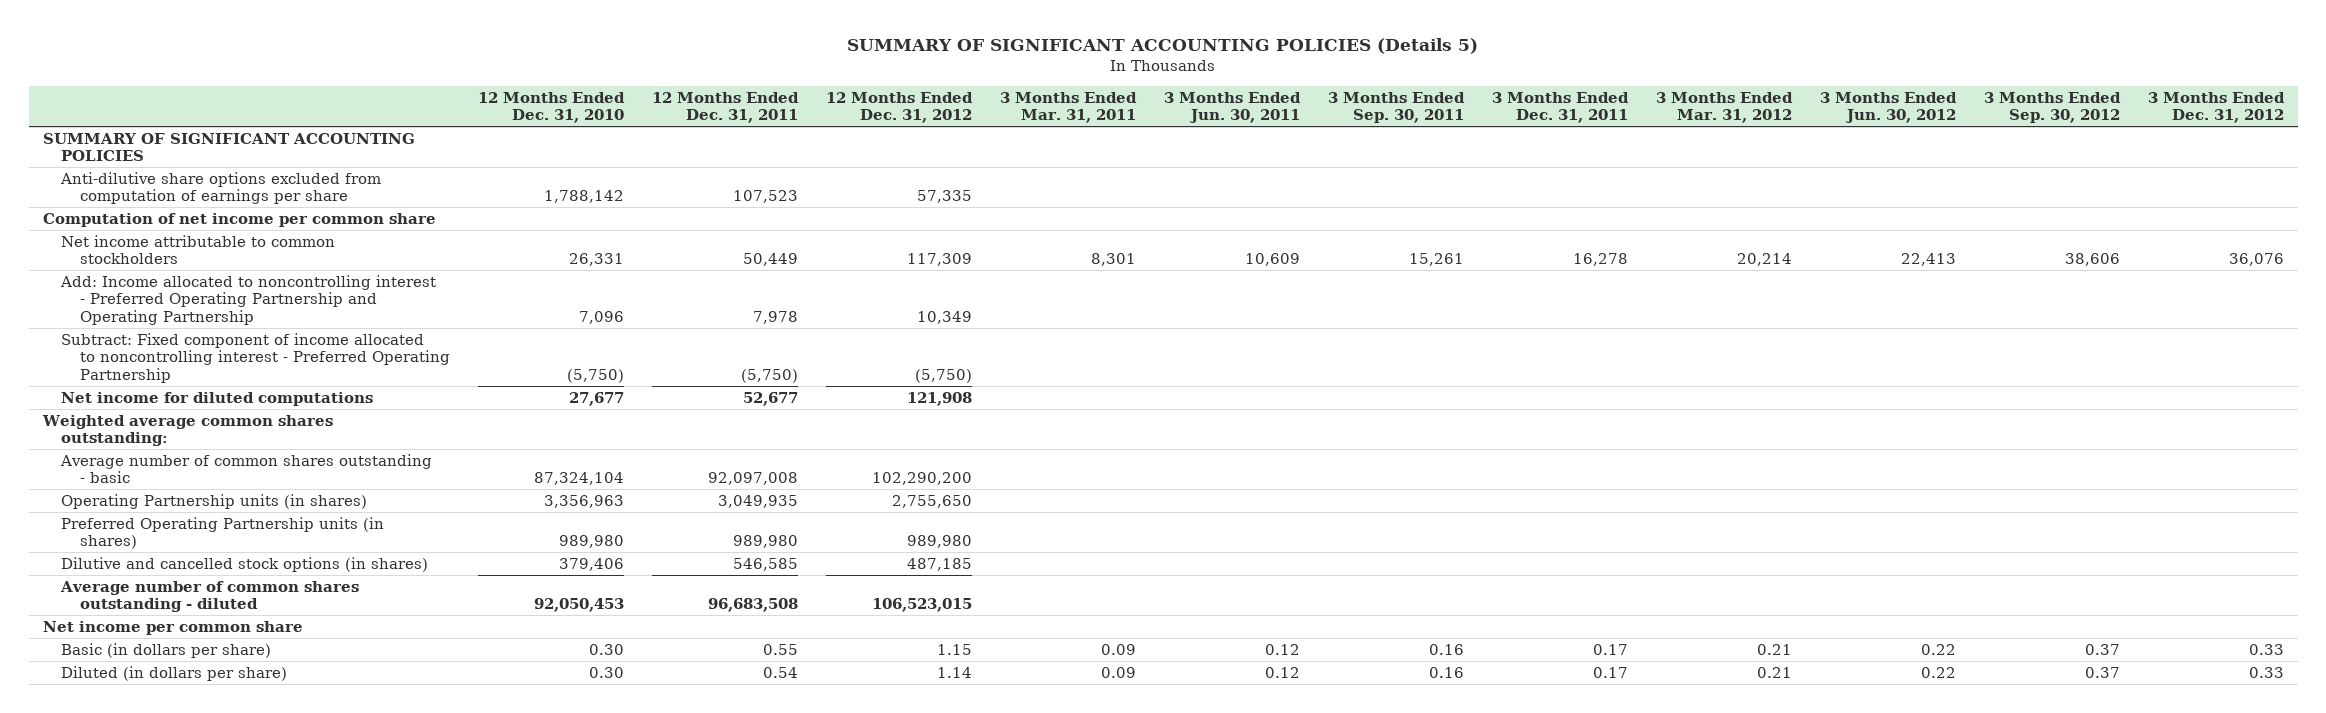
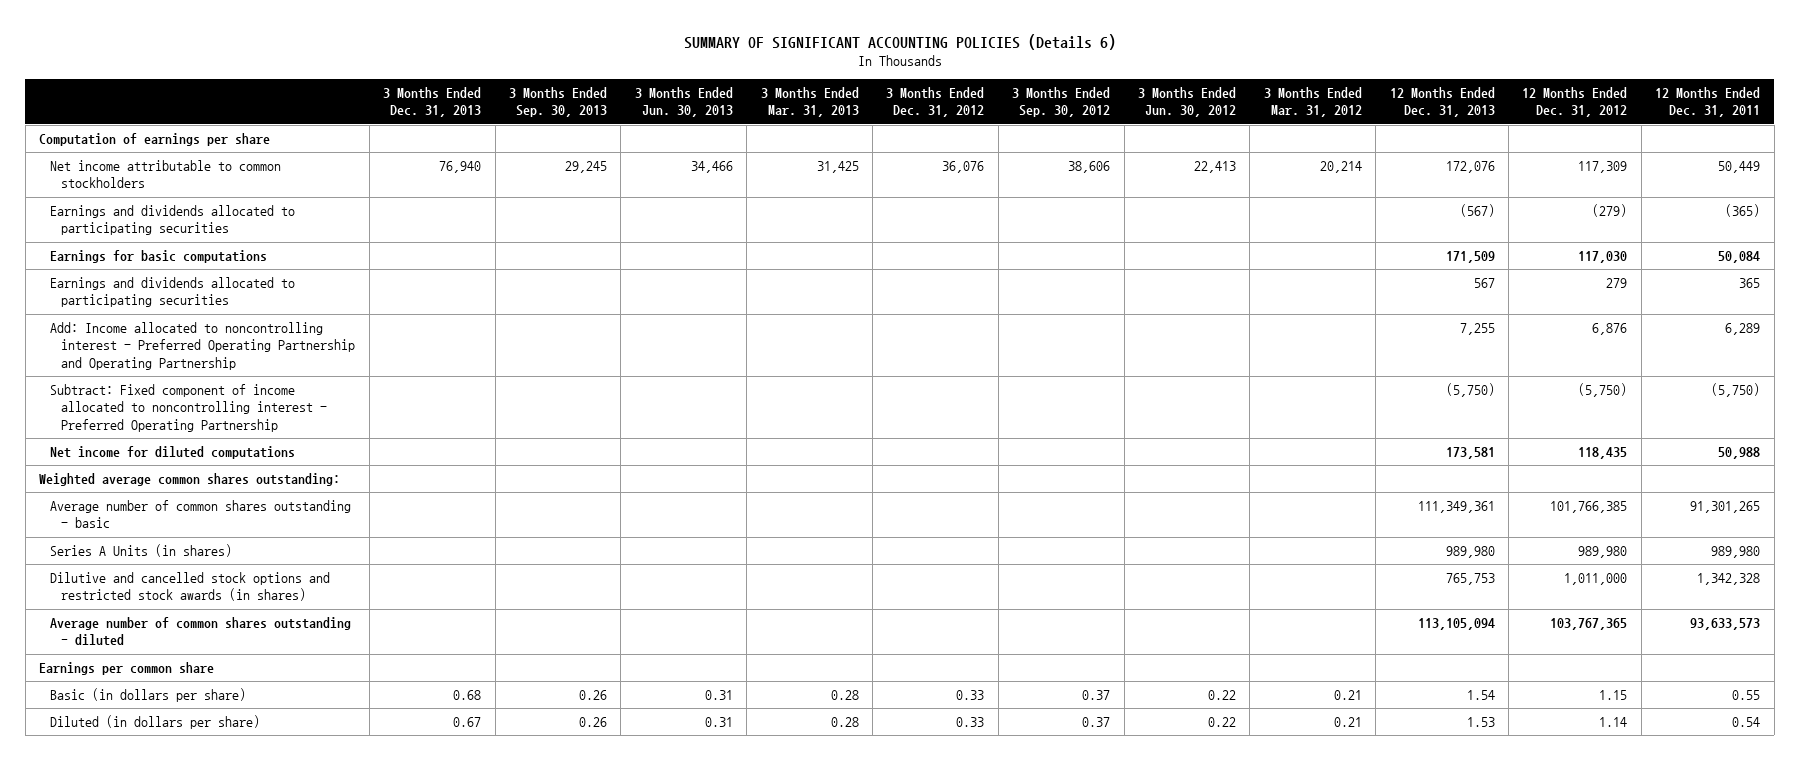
- SUMMARY OF SIGNIFICANT ACCOUNTING POLICIES (Details 5)
+ SUMMARY OF SIGNIFICANT ACCOUNTING POLICIES (Details 6)
- | 12 Months Ended Dec. 31, 2010 | 12 Months Ended Dec. 31, 2011 | 12 Months Ended Dec. 31, 2012 | 3 Months Ended Mar. 31, 2011 | 3 Months Ended Jun. 30, 2011 | 3 Months Ended Sep. 30, 2011 | 3 Months Ended Dec. 31, 2011 | 3 Months Ended Mar. 31, 2012 | 3 Months Ended Jun. 30, 2012 | 3 Months Ended Sep. 30, 2012 | 3 Months Ended Dec. 31, 2012
+ | 3 Months Ended Dec. 31, 2013 | 3 Months Ended Sep. 30, 2013 | 3 Months Ended Jun. 30, 2013 | 3 Months Ended Mar. 31, 2013 | 3 Months Ended Dec. 31, 2012 | 3 Months Ended Sep. 30, 2012 | 3 Months Ended Jun. 30, 2012 | 3 Months Ended Mar. 31, 2012 | 12 Months Ended Dec. 31, 2013 | 12 Months Ended Dec. 31, 2012 | 12 Months Ended Dec. 31, 2011
- SUMMARY OF SIGNIFICANT ACCOUNTING POLICIES
- Anti-dilutive share options excluded from computation of earnings per share | 1,788,142 | 107,523 | 57,335 | | | | | | | |
- Computation of net income per common share
+ Computation of earnings per share
- Add: Income allocated to noncontrolling interest - Preferred Operating Partnership and Operating Partnership | 7,096 | 7,978 | 10,349 | | | | | | | |
+ Earnings and dividends allocated to participating securities | | | | | | | | | (567) | (279) | (365)
+ Earnings for basic computations | | | | | | | | | 171,509 | 117,030 | 50,084
+ Earnings and dividends allocated to participating securities | | | | | | | | | 567 | 279 | 365
+ Add: Income allocated to noncontrolling interest - Preferred Operating Partnership and Operating Partnership | | | | | | | | | 7,255 | 6,876 | 6,289
- Net income for diluted computations | 27,677 | 52,677 | 121,908 | | | | | | | |
+ Net income for diluted computations | | | | | | | | | 173,581 | 118,435 | 50,988
- Average number of common shares outstanding - basic | 87,324,104 | 92,097,008 | 102,290,200 | | | | | | | |
- Operating Partnership units (in shares) | 3,356,963 | 3,049,935 | 2,755,650 | | | | | | | |
- Preferred Operating Partnership units (in shares) | 989,980 | 989,980 | 989,980 | | | | | | | |
- Dilutive and cancelled stock options (in shares) | 379,406 | 546,585 | 487,185 | | | | | | | |
- Average number of common shares outstanding - diluted | 92,050,453 | 96,683,508 | 106,523,015 | | | | | | | |
- Net income per common share
+ Average number of common shares outstanding - basic | | | | | | | | | 111,349,361 | 101,766,385 | 91,301,265
+ Series A Units (in shares) | | | | | | | | | 989,980 | 989,980 | 989,980
+ Dilutive and cancelled stock options and restricted stock awards (in shares) | | | | | | | | | 765,753 | 1,011,000 | 1,342,328
+ Average number of common shares outstanding - diluted | | | | | | | | | 113,105,094 | 103,767,365 | 93,633,573
+ Earnings per common share

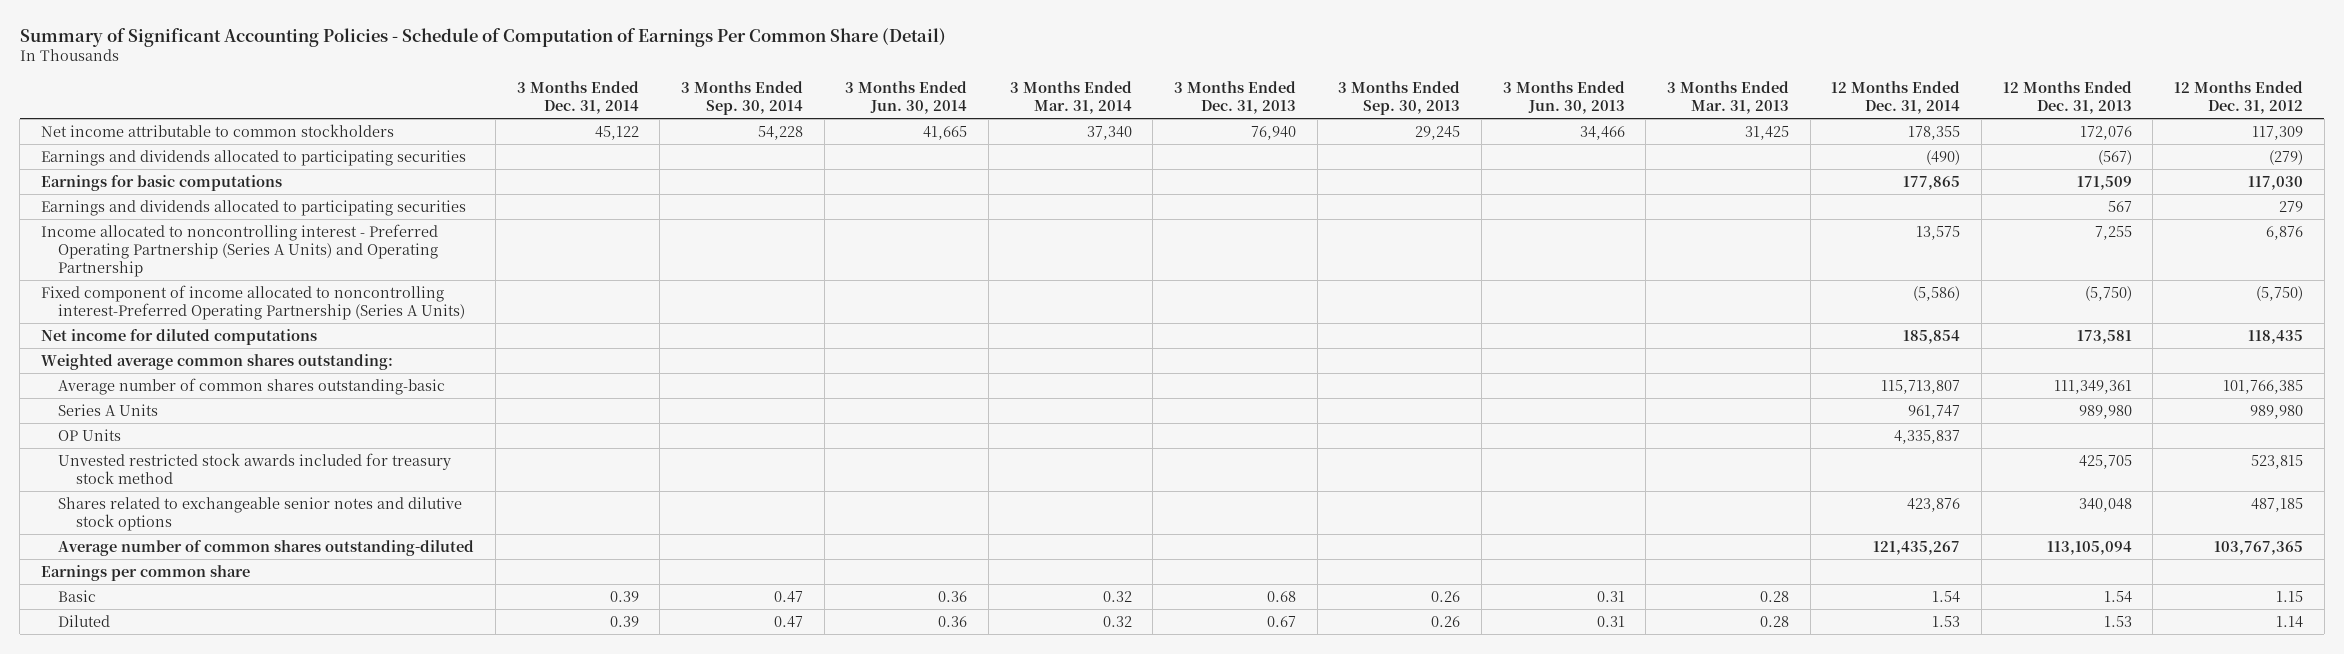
- SUMMARY OF SIGNIFICANT ACCOUNTING POLICIES (Details 6)
+ Summary of Significant Accounting Policies - Schedule of Computation of Earnings Per Common Share (Detail)
- | 3 Months Ended Dec. 31, 2013 | 3 Months Ended Sep. 30, 2013 | 3 Months Ended Jun. 30, 2013 | 3 Months Ended Mar. 31, 2013 | 3 Months Ended Dec. 31, 2012 | 3 Months Ended Sep. 30, 2012 | 3 Months Ended Jun. 30, 2012 | 3 Months Ended Mar. 31, 2012 | 12 Months Ended Dec. 31, 2013 | 12 Months Ended Dec. 31, 2012 | 12 Months Ended Dec. 31, 2011
+ | 3 Months Ended Dec. 31, 2014 | 3 Months Ended Sep. 30, 2014 | 3 Months Ended Jun. 30, 2014 | 3 Months Ended Mar. 31, 2014 | 3 Months Ended Dec. 31, 2013 | 3 Months Ended Sep. 30, 2013 | 3 Months Ended Jun. 30, 2013 | 3 Months Ended Mar. 31, 2013 | 12 Months Ended Dec. 31, 2014 | 12 Months Ended Dec. 31, 2013 | 12 Months Ended Dec. 31, 2012
- Computation of earnings per share
- Add: Income allocated to noncontrolling interest - Preferred Operating Partnership and Operating Partnership | | | | | | | | | 7,255 | 6,876 | 6,289
- Subtract: Fixed component of income allocated to noncontrolling interest - Preferred Operating Partnership | | | | | | | | | (5,750) | (5,750) | (5,750)
+ Income allocated to noncontrolling interest - Preferred Operating Partnership (Series A Units) and Operating Partnership | | | | | | | | | 13,575 | 7,255 | 6,876
+ Fixed component of income allocated to noncontrolling interest-Preferred Operating Partnership (Series A Units) | | | | | | | | | (5,586) | (5,750) | (5,750)
- Average number of common shares outstanding - basic | | | | | | | | | 111,349,361 | 101,766,385 | 91,301,265
- Series A Units (in shares) | | | | | | | | | 989,980 | 989,980 | 989,980
- Dilutive and cancelled stock options and restricted stock awards (in shares) | | | | | | | | | 765,753 | 1,011,000 | 1,342,328
- Average number of common shares outstanding - diluted | | | | | | | | | 113,105,094 | 103,767,365 | 93,633,573
+ Average number of common shares outstanding-basic | | | | | | | | | 115,713,807 | 111,349,361 | 101,766,385
+ Series A Units | | | | | | | | | 961,747 | 989,980 | 989,980
+ OP Units | | | | | | | | | 4,335,837 | |
+ Unvested restricted stock awards included for treasury stock method | | | | | | | | | | 425,705 | 523,815
+ Shares related to exchangeable senior notes and dilutive stock options | | | | | | | | | 423,876 | 340,048 | 487,185
+ Average number of common shares outstanding-diluted | | | | | | | | | 121,435,267 | 113,105,094 | 103,767,365
- Basic (in dollars per share) | 0.68 | 0.26 | 0.31 | 0.28 | 0.33 | 0.37 | 0.22 | 0.21 | 1.54 | 1.15 | 0.55
- Diluted (in dollars per share) | 0.67 | 0.26 | 0.31 | 0.28 | 0.33 | 0.37 | 0.22 | 0.21 | 1.53 | 1.14 | 0.54
+ Basic | 0.39 | 0.47 | 0.36 | 0.32 | 0.68 | 0.26 | 0.31 | 0.28 | 1.54 | 1.54 | 1.15
+ Diluted | 0.39 | 0.47 | 0.36 | 0.32 | 0.67 | 0.26 | 0.31 | 0.28 | 1.53 | 1.53 | 1.14

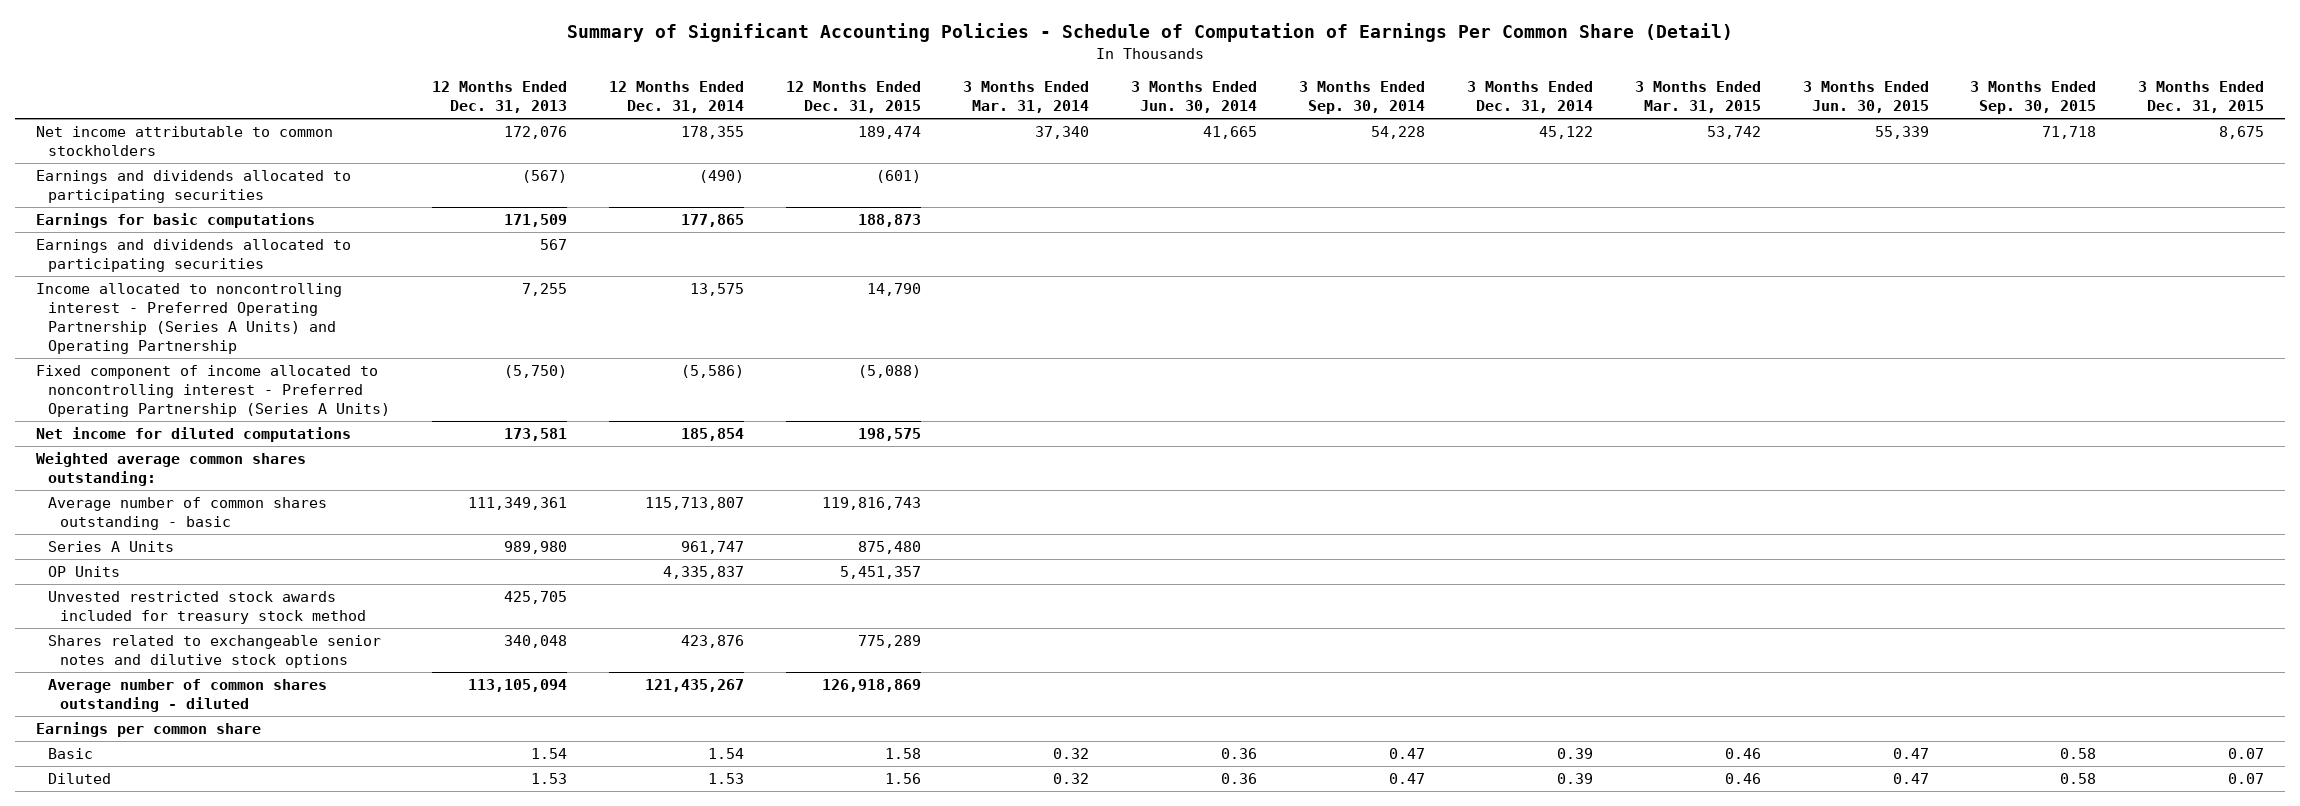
- | 3 Months Ended Dec. 31, 2014 | 3 Months Ended Sep. 30, 2014 | 3 Months Ended Jun. 30, 2014 | 3 Months Ended Mar. 31, 2014 | 3 Months Ended Dec. 31, 2013 | 3 Months Ended Sep. 30, 2013 | 3 Months Ended Jun. 30, 2013 | 3 Months Ended Mar. 31, 2013 | 12 Months Ended Dec. 31, 2014 | 12 Months Ended Dec. 31, 2013 | 12 Months Ended Dec. 31, 2012
+ | 12 Months Ended Dec. 31, 2013 | 12 Months Ended Dec. 31, 2014 | 12 Months Ended Dec. 31, 2015 | 3 Months Ended Mar. 31, 2014 | 3 Months Ended Jun. 30, 2014 | 3 Months Ended Sep. 30, 2014 | 3 Months Ended Dec. 31, 2014 | 3 Months Ended Mar. 31, 2015 | 3 Months Ended Jun. 30, 2015 | 3 Months Ended Sep. 30, 2015 | 3 Months Ended Dec. 31, 2015
- Fixed component of income allocated to noncontrolling interest-Preferred Operating Partnership (Series A Units) | | | | | | | | | (5,586) | (5,750) | (5,750)
+ Fixed component of income allocated to noncontrolling interest - Preferred Operating Partnership (Series A Units) | (5,750) | (5,586) | (5,088) | | | | | | | |
- Average number of common shares outstanding-basic | | | | | | | | | 115,713,807 | 111,349,361 | 101,766,385
+ Average number of common shares outstanding - basic | 111,349,361 | 115,713,807 | 119,816,743 | | | | | | | |
- Average number of common shares outstanding-diluted | | | | | | | | | 121,435,267 | 113,105,094 | 103,767,365
+ Average number of common shares outstanding - diluted | 113,105,094 | 121,435,267 | 126,918,869 | | | | | | | |

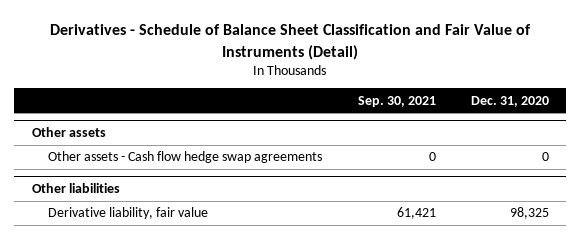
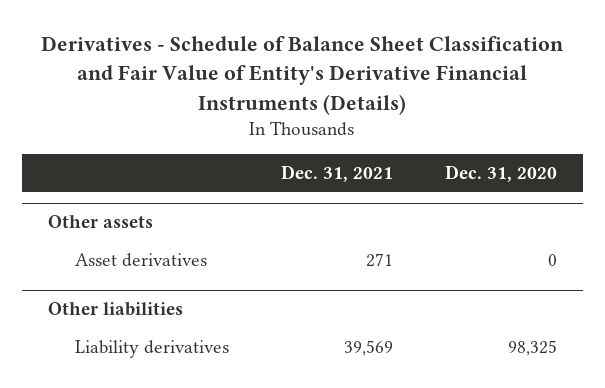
- Derivatives - Schedule of Balance Sheet Classification and Fair Value of Instruments (Detail)
+ Derivatives - Schedule of Balance Sheet Classification and Fair Value of Entity's Derivative Financial Instruments (Details)
- | Sep. 30, 2021 | Dec. 31, 2020
+ | Dec. 31, 2021 | Dec. 31, 2020
@ Other assets
- Other assets - Cash flow hedge swap agreements | 0 | 0
+ Asset derivatives | 271 | 0
@ Other liabilities
- Derivative liability, fair value | 61,421 | 98,325
+ Liability derivatives | 39,569 | 98,325

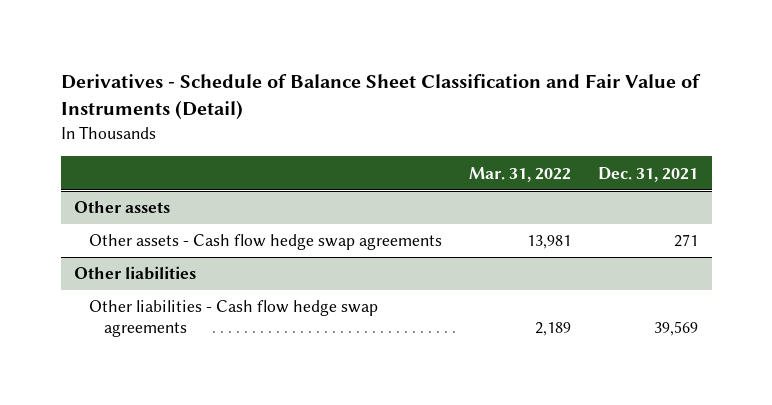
- Derivatives - Schedule of Balance Sheet Classification and Fair Value of Entity's Derivative Financial Instruments (Details)
+ Derivatives - Schedule of Balance Sheet Classification and Fair Value of Instruments (Detail)
- | Dec. 31, 2021 | Dec. 31, 2020
+ | Mar. 31, 2022 | Dec. 31, 2021
@ Other assets
- Asset derivatives | 271 | 0
+ Other assets - Cash flow hedge swap agreements | 13,981 | 271
@ Other liabilities
- Liability derivatives | 39,569 | 98,325
+ Other liabilities - Cash flow hedge swap agreements | 2,189 | 39,569

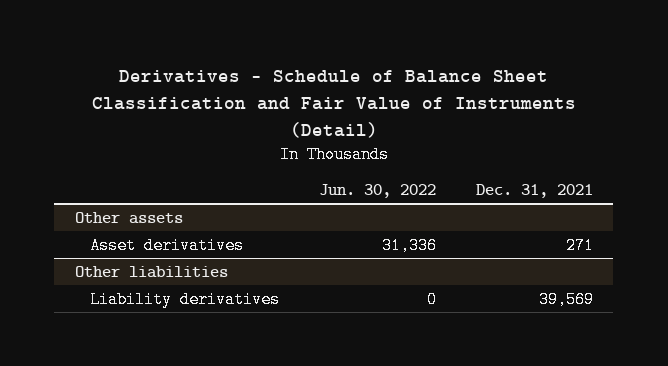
- | Mar. 31, 2022 | Dec. 31, 2021
+ | Jun. 30, 2022 | Dec. 31, 2021
@ Other assets
- Other assets - Cash flow hedge swap agreements | 13,981 | 271
+ Asset derivatives | 31,336 | 271
@ Other liabilities
- Other liabilities - Cash flow hedge swap agreements | 2,189 | 39,569
+ Liability derivatives | 0 | 39,569

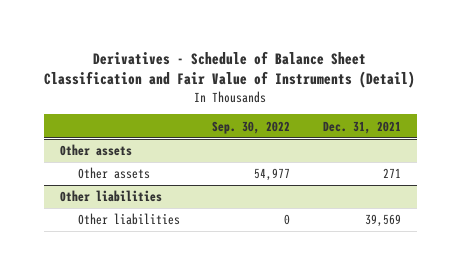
- | Jun. 30, 2022 | Dec. 31, 2021
+ | Sep. 30, 2022 | Dec. 31, 2021
@ Other assets
- Asset derivatives | 31,336 | 271
+ Other assets | 54,977 | 271
@ Other liabilities
- Liability derivatives | 0 | 39,569
+ Other liabilities | 0 | 39,569

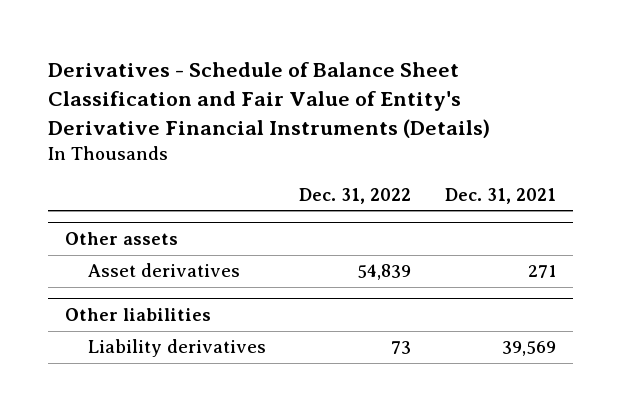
- Derivatives - Schedule of Balance Sheet Classification and Fair Value of Instruments (Detail)
+ Derivatives - Schedule of Balance Sheet Classification and Fair Value of Entity's Derivative Financial Instruments (Details)
- | Sep. 30, 2022 | Dec. 31, 2021
+ | Dec. 31, 2022 | Dec. 31, 2021
@ Other assets
- Other assets | 54,977 | 271
+ Asset derivatives | 54,839 | 271
@ Other liabilities
- Other liabilities | 0 | 39,569
+ Liability derivatives | 73 | 39,569

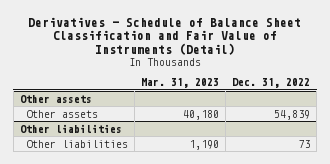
- Derivatives - Schedule of Balance Sheet Classification and Fair Value of Entity's Derivative Financial Instruments (Details)
+ Derivatives - Schedule of Balance Sheet Classification and Fair Value of Instruments (Detail)
- | Dec. 31, 2022 | Dec. 31, 2021
+ | Mar. 31, 2023 | Dec. 31, 2022
@ Other assets
- Asset derivatives | 54,839 | 271
+ Other assets | 40,180 | 54,839
@ Other liabilities
- Liability derivatives | 73 | 39,569
+ Other liabilities | 1,190 | 73

